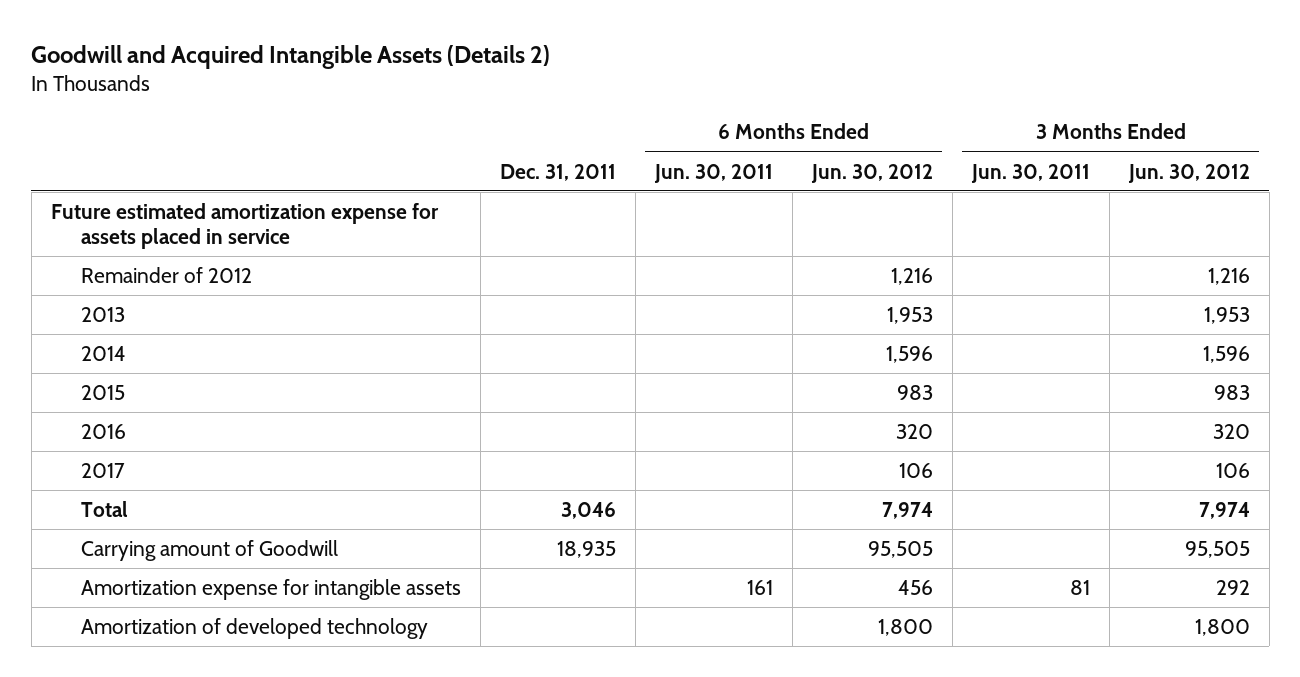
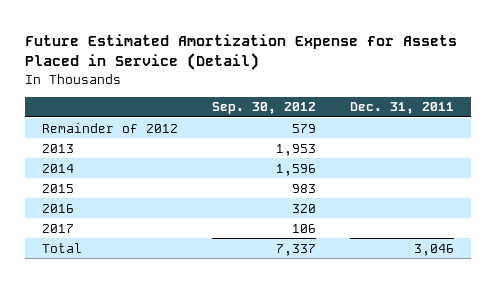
- Goodwill and Acquired Intangible Assets (Details 2)
+ Future Estimated Amortization Expense for Assets Placed in Service (Detail)
- | Dec. 31, 2011 | 6 Months Ended Jun. 30, 2011 | 6 Months Ended Jun. 30, 2012 | 3 Months Ended Jun. 30, 2011 | 3 Months Ended Jun. 30, 2012
+ | Sep. 30, 2012 | Dec. 31, 2011
- Future estimated amortization expense for assets placed in service
- Carrying amount of Goodwill | 18,935 | | 95,505 | | 95,505
- Amortization expense for intangible assets | | 161 | 456 | 81 | 292
- Amortization of developed technology | | | 1,800 | | 1,800

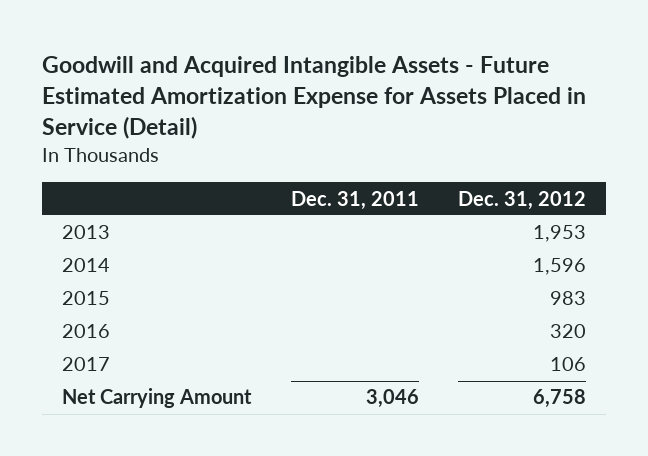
- Future Estimated Amortization Expense for Assets Placed in Service (Detail)
+ Goodwill and Acquired Intangible Assets - Future Estimated Amortization Expense for Assets Placed in Service (Detail)
- | Sep. 30, 2012 | Dec. 31, 2011
+ | Dec. 31, 2011 | Dec. 31, 2012
- Remainder of 2012 | 579 |
- Total | 7,337 | 3,046
+ Net Carrying Amount | 3,046 | 6,758

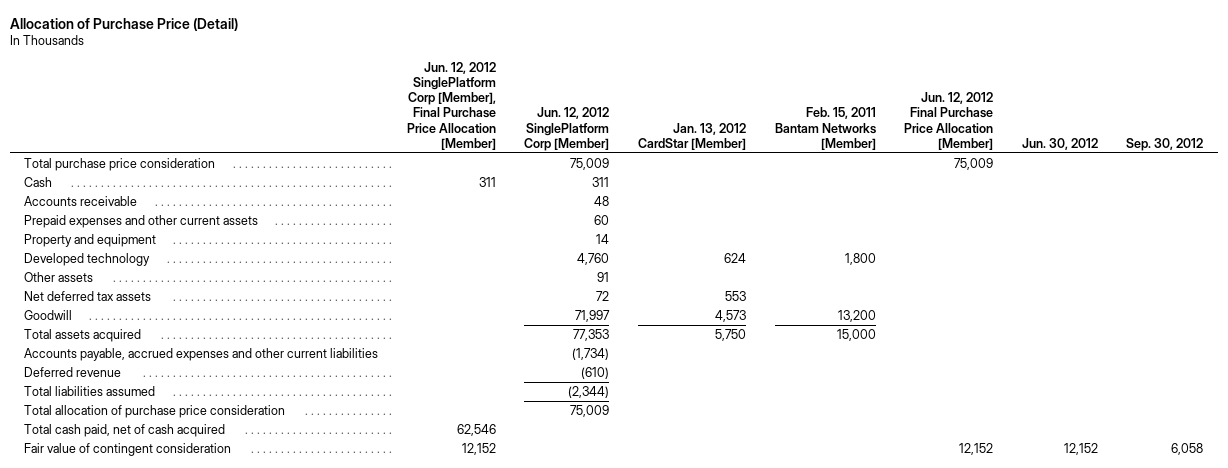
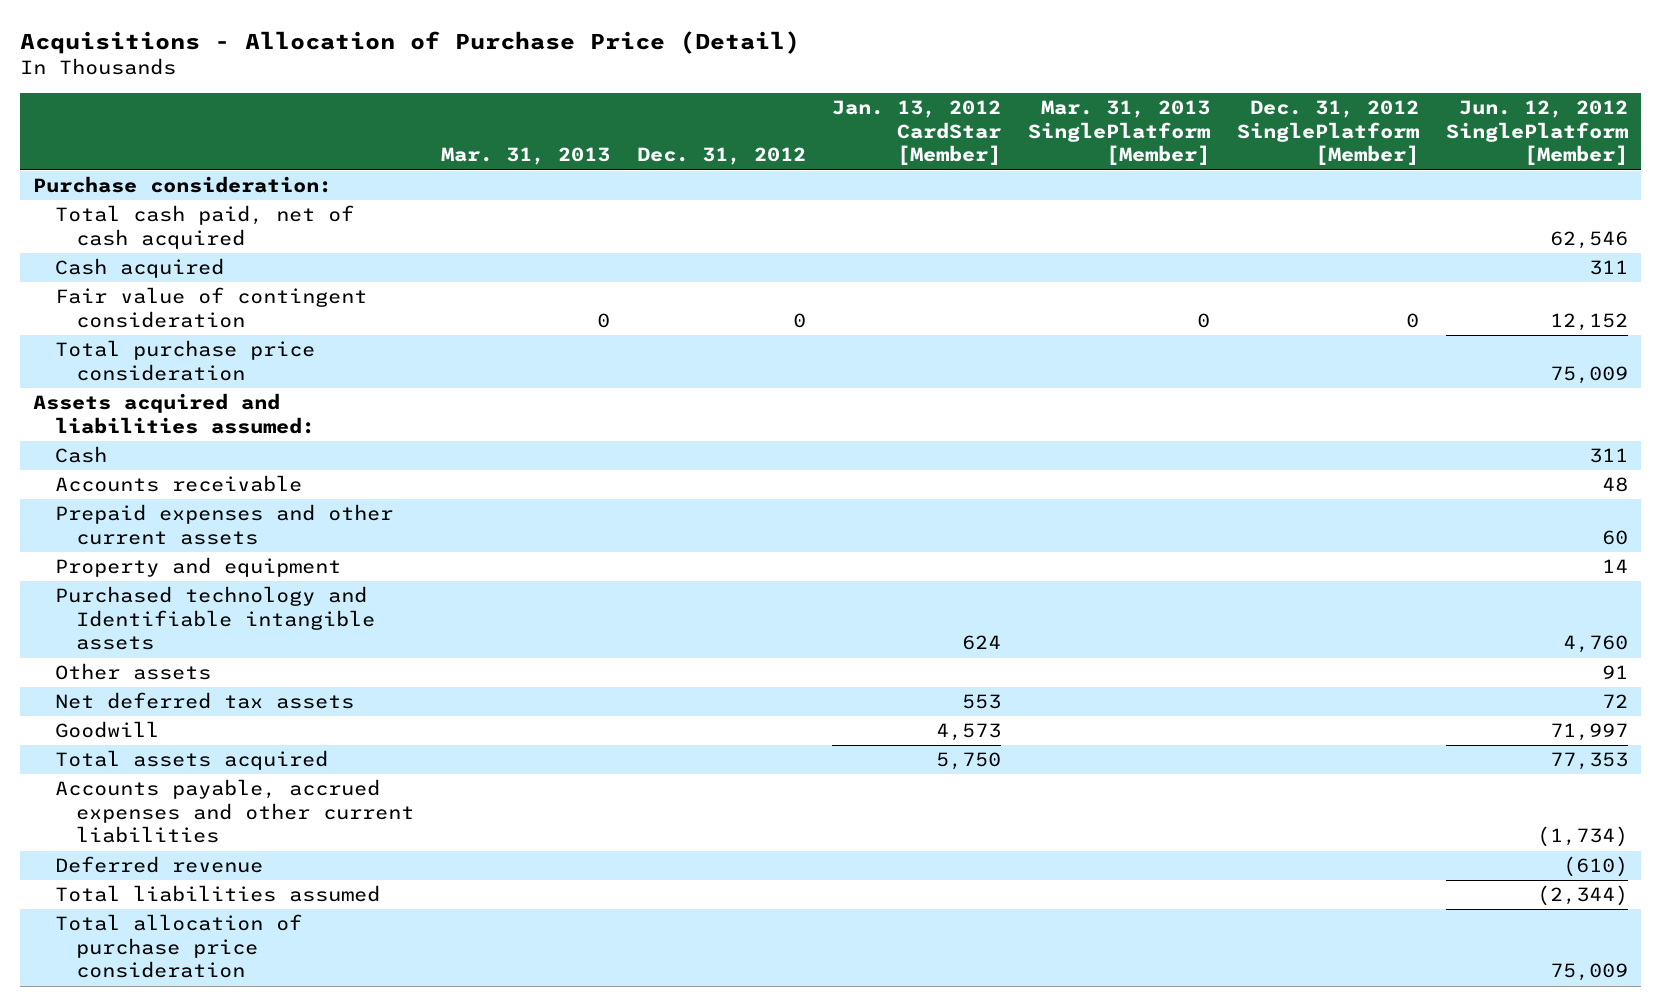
- Allocation of Purchase Price (Detail)
+ Acquisitions - Allocation of Purchase Price (Detail)
- | Jun. 12, 2012 SinglePlatform Corp [Member], Final Purchase Price Allocation [Member] | Jun. 12, 2012 SinglePlatform Corp [Member] | Jan. 13, 2012 CardStar [Member] | Feb. 15, 2011 Bantam Networks [Member] | Jun. 12, 2012 Final Purchase Price Allocation [Member] | Jun. 30, 2012 | Sep. 30, 2012
+ | Mar. 31, 2013 | Dec. 31, 2012 | Jan. 13, 2012 CardStar [Member] | Mar. 31, 2013 SinglePlatform [Member] | Dec. 31, 2012 SinglePlatform [Member] | Jun. 12, 2012 SinglePlatform [Member]
+ Purchase consideration:
moved up: Total cash paid, net of cash acquired | | | | | | 62,546
+ Cash acquired | | | | | | 311
moved up: Fair value of contingent consideration | 0 | 0 | | 0 | 0 | 12,152
+ Assets acquired and liabilities assumed:
- Developed technology | | 4,760 | 624 | 1,800 | | |
+ Purchased technology and Identifiable intangible assets | | | 624 | | | 4,760

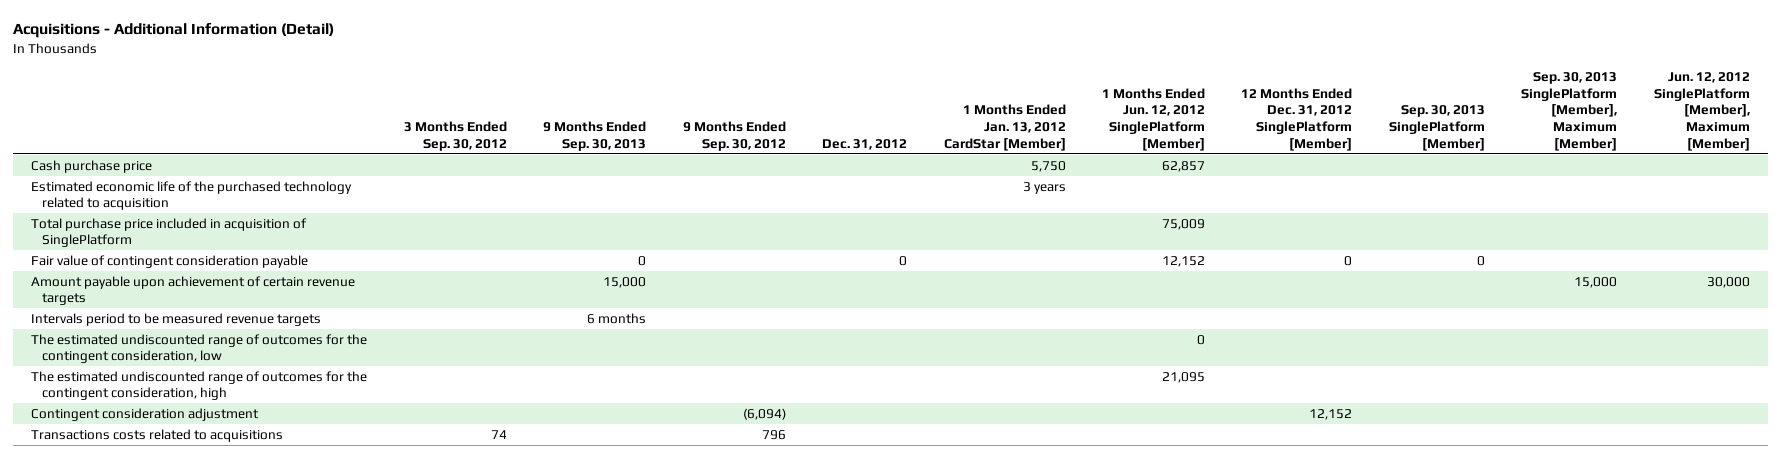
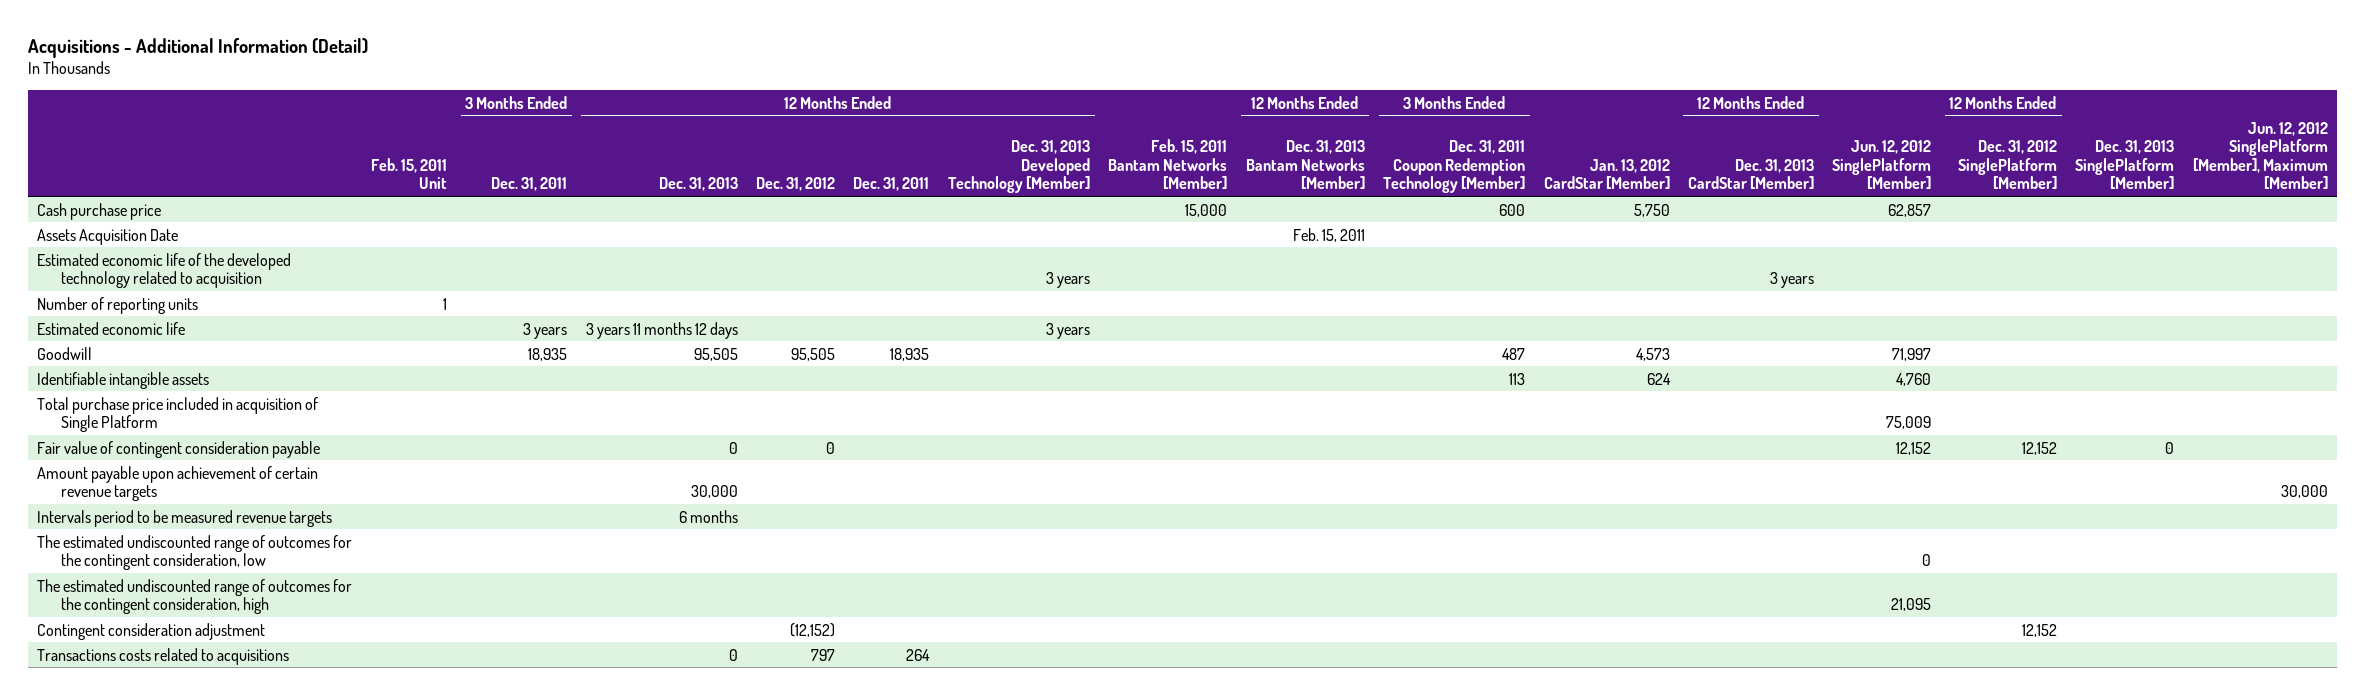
- | 3 Months Ended Sep. 30, 2012 | 9 Months Ended Sep. 30, 2013 | 9 Months Ended Sep. 30, 2012 | Dec. 31, 2012 | 1 Months Ended Jan. 13, 2012 CardStar [Member] | 1 Months Ended Jun. 12, 2012 SinglePlatform [Member] | 12 Months Ended Dec. 31, 2012 SinglePlatform [Member] | Sep. 30, 2013 SinglePlatform [Member] | Sep. 30, 2013 SinglePlatform [Member], Maximum [Member] | Jun. 12, 2012 SinglePlatform [Member], Maximum [Member]
+ | Feb. 15, 2011 Unit | 3 Months Ended Dec. 31, 2011 | 12 Months Ended Dec. 31, 2013 | 12 Months Ended Dec. 31, 2012 | 12 Months Ended Dec. 31, 2011 | 12 Months Ended Dec. 31, 2013 Developed Technology [Member] | Feb. 15, 2011 Bantam Networks [Member] | 12 Months Ended Dec. 31, 2013 Bantam Networks [Member] | 3 Months Ended Dec. 31, 2011 Coupon Redemption Technology [Member] | Jan. 13, 2012 CardStar [Member] | 12 Months Ended Dec. 31, 2013 CardStar [Member] | Jun. 12, 2012 SinglePlatform [Member] | 12 Months Ended Dec. 31, 2012 SinglePlatform [Member] | Dec. 31, 2013 SinglePlatform [Member] | Jun. 12, 2012 SinglePlatform [Member], Maximum [Member]
- Estimated economic life of the purchased technology related to acquisition | | | | | 3 years | | | | |
- Total purchase price included in acquisition of SinglePlatform | | | | | | 75,009 | | | |
- Fair value of contingent consideration payable | | 0 | | 0 | | 12,152 | 0 | 0 | |
+ Assets Acquisition Date | | | | | | | | Feb. 15, 2011 | | | | | | |
+ Estimated economic life of the developed technology related to acquisition | | | | | | 3 years | | | | | 3 years | | | |
+ Number of reporting units | 1 | | | | | | | | | | | | | |
+ Estimated economic life | | 3 years | 3 years 11 months 12 days | | | 3 years | | | | | | | | |
+ Goodwill | | 18,935 | 95,505 | 95,505 | 18,935 | | | | 487 | 4,573 | | 71,997 | | |
+ Identifiable intangible assets | | | | | | | | | 113 | 624 | | 4,760 | | |
+ Total purchase price included in acquisition of Single Platform | | | | | | | | | | | | 75,009 | | |
+ Fair value of contingent consideration payable | | | 0 | 0 | | | | | | | | 12,152 | 12,152 | 0 |

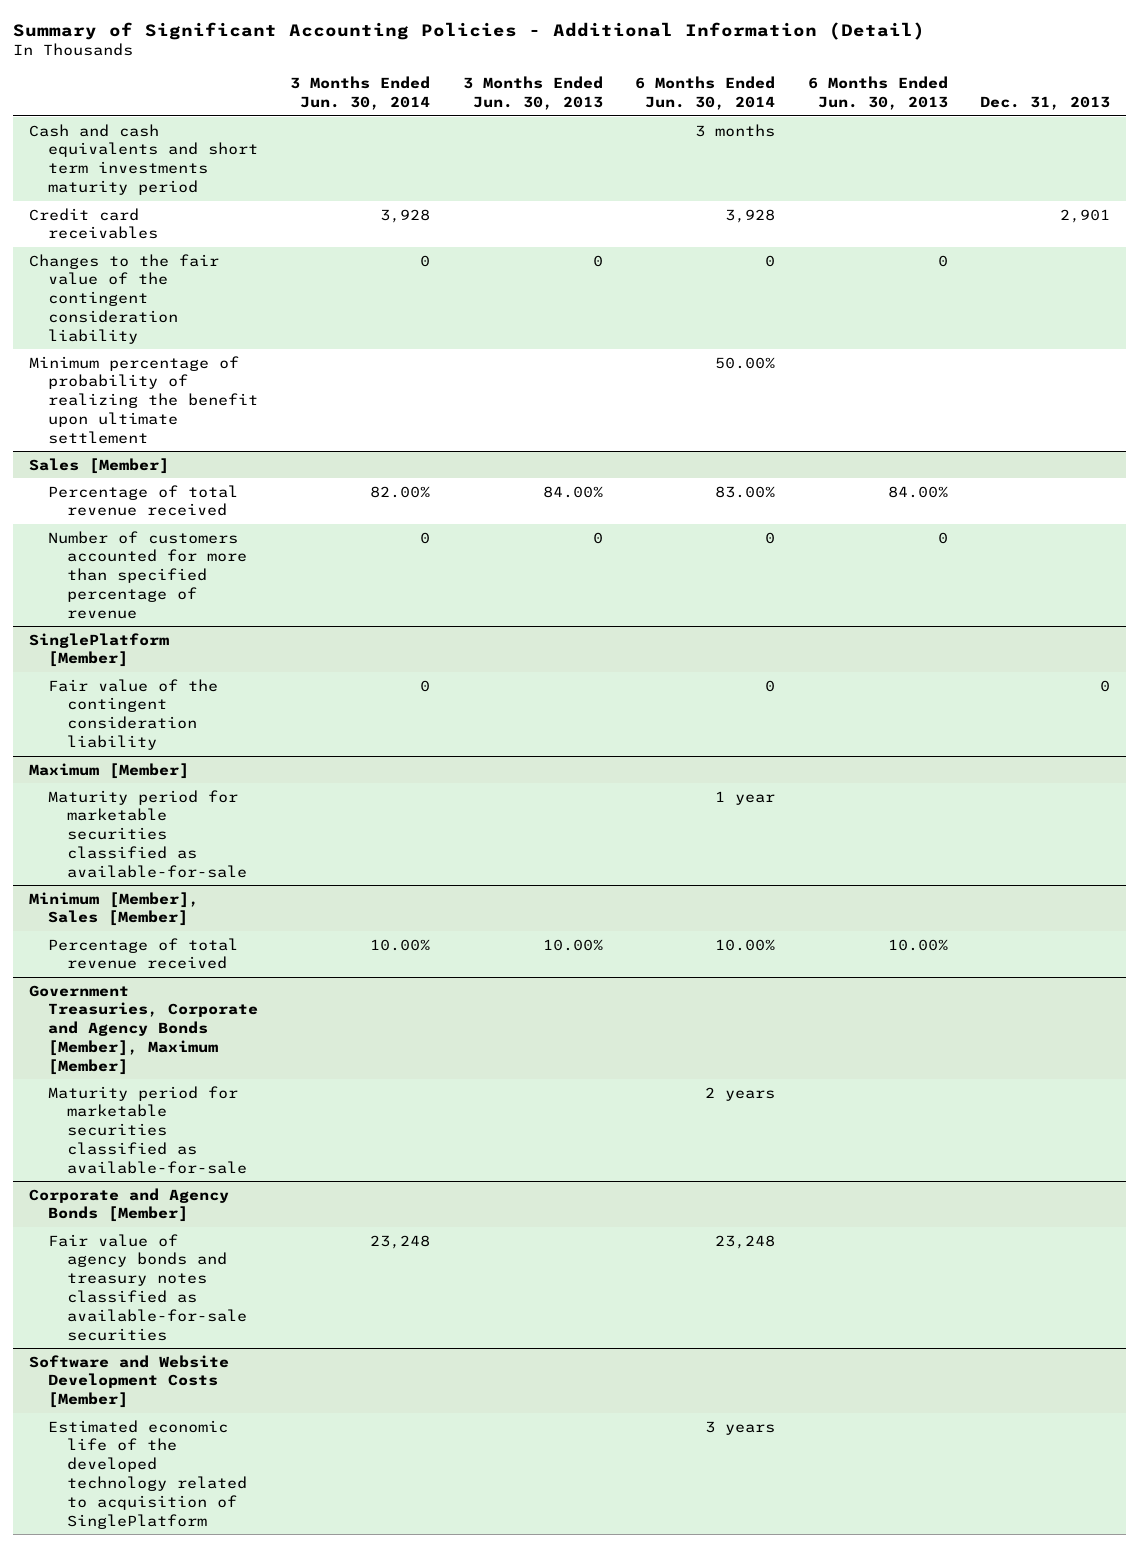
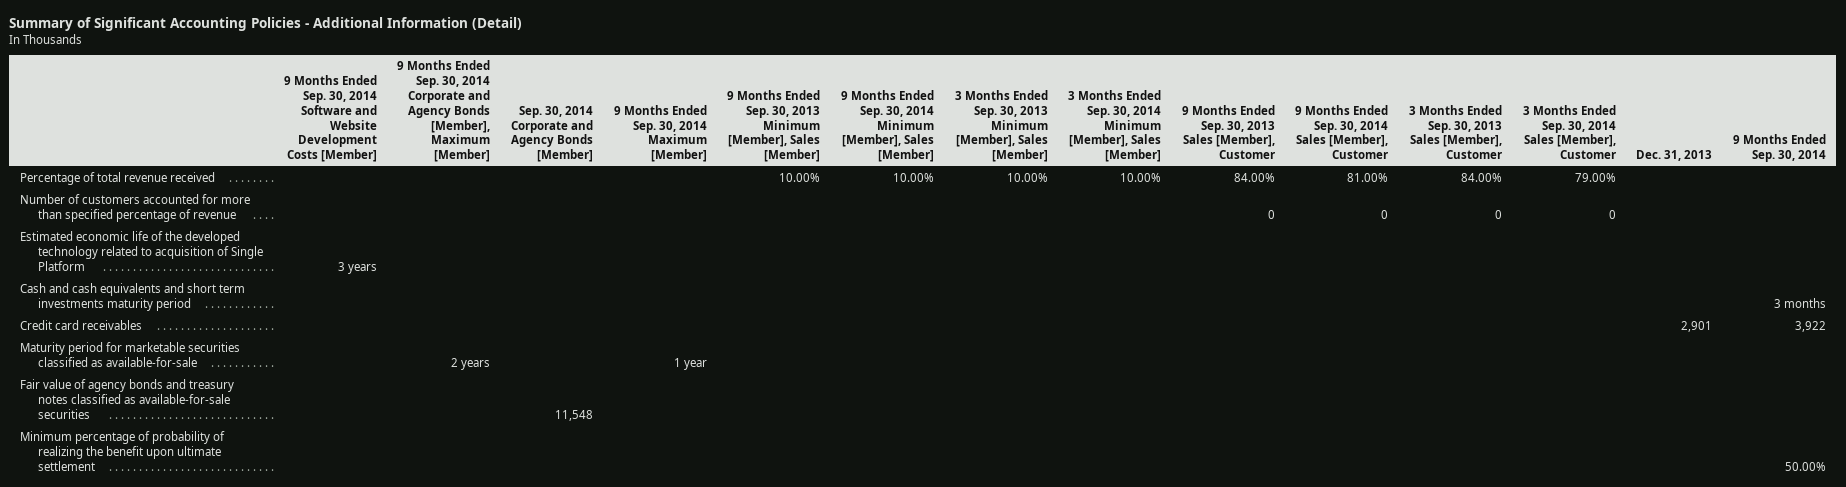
- | 3 Months Ended Jun. 30, 2014 | 3 Months Ended Jun. 30, 2013 | 6 Months Ended Jun. 30, 2014 | 6 Months Ended Jun. 30, 2013 | Dec. 31, 2013
+ | 9 Months Ended Sep. 30, 2014 Software and Website Development Costs [Member] | 9 Months Ended Sep. 30, 2014 Corporate and Agency Bonds [Member], Maximum [Member] | Sep. 30, 2014 Corporate and Agency Bonds [Member] | 9 Months Ended Sep. 30, 2014 Maximum [Member] | 9 Months Ended Sep. 30, 2013 Minimum [Member], Sales [Member] | 9 Months Ended Sep. 30, 2014 Minimum [Member], Sales [Member] | 3 Months Ended Sep. 30, 2013 Minimum [Member], Sales [Member] | 3 Months Ended Sep. 30, 2014 Minimum [Member], Sales [Member] | 9 Months Ended Sep. 30, 2013 Sales [Member], Customer | 9 Months Ended Sep. 30, 2014 Sales [Member], Customer | 3 Months Ended Sep. 30, 2013 Sales [Member], Customer | 3 Months Ended Sep. 30, 2014 Sales [Member], Customer | Dec. 31, 2013 | 9 Months Ended Sep. 30, 2014
+ Percentage of total revenue received | | | | | 10.00% | 10.00% | 10.00% | 10.00% | 84.00% | 81.00% | 84.00% | 79.00% | |
+ Number of customers accounted for more than specified percentage of revenue | | | | | | | | | 0 | 0 | 0 | 0 | |
+ Estimated economic life of the developed technology related to acquisition of Single Platform | 3 years | | | | | | | | | | | | |
- Changes to the fair value of the contingent consideration liability | 0 | 0 | 0 | 0 |
+ Maturity period for marketable securities classified as available-for-sale | | 2 years | | 1 year | | | | | | | | | |
+ Fair value of agency bonds and treasury notes classified as available-for-sale securities | | | 11,548 | | | | | | | | | | |
- Sales [Member]
- Percentage of total revenue received | 82.00% | 84.00% | 83.00% | 84.00% |
- Number of customers accounted for more than specified percentage of revenue | 0 | 0 | 0 | 0 |
- SinglePlatform [Member]
- Fair value of the contingent consideration liability | 0 | | 0 | | 0
- Maximum [Member]
- Maturity period for marketable securities classified as available-for-sale | | | 1 year | |
- Minimum [Member], Sales [Member]
- Percentage of total revenue received | 10.00% | 10.00% | 10.00% | 10.00% |
- Government Treasuries, Corporate and Agency Bonds [Member], Maximum [Member]
- Maturity period for marketable securities classified as available-for-sale | | | 2 years | |
- Corporate and Agency Bonds [Member]
- Fair value of agency bonds and treasury notes classified as available-for-sale securities | 23,248 | | 23,248 | |
- Software and Website Development Costs [Member]
- Estimated economic life of the developed technology related to acquisition of SinglePlatform | | | 3 years | |

